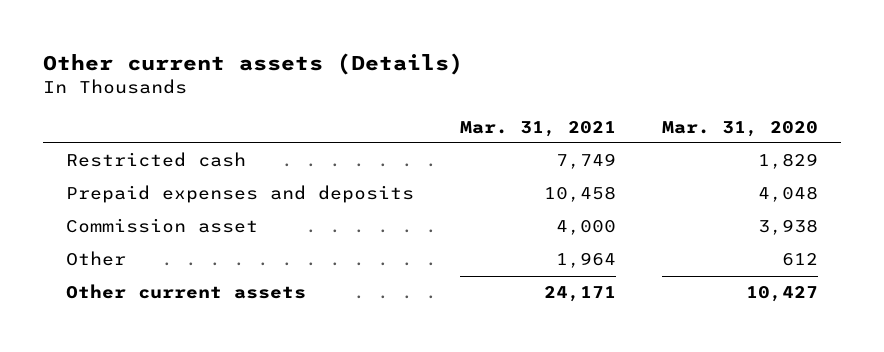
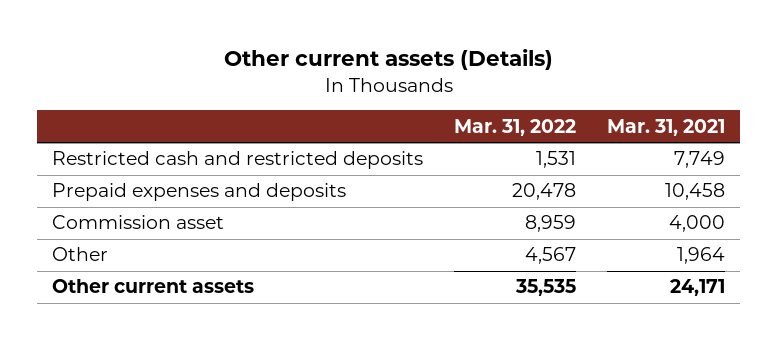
- | Mar. 31, 2021 | Mar. 31, 2020
+ | Mar. 31, 2022 | Mar. 31, 2021
- Restricted cash | 7,749 | 1,829
+ Restricted cash and restricted deposits | 1,531 | 7,749

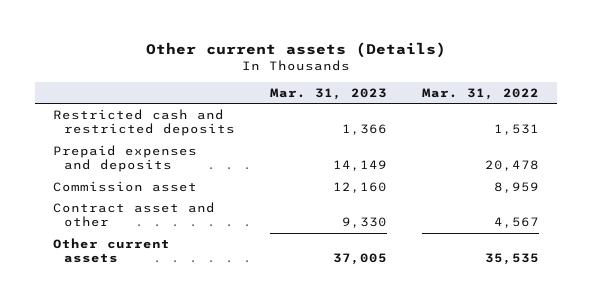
- | Mar. 31, 2022 | Mar. 31, 2021
+ | Mar. 31, 2023 | Mar. 31, 2022
- Other | 4,567 | 1,964
+ Contract asset and other | 9,330 | 4,567

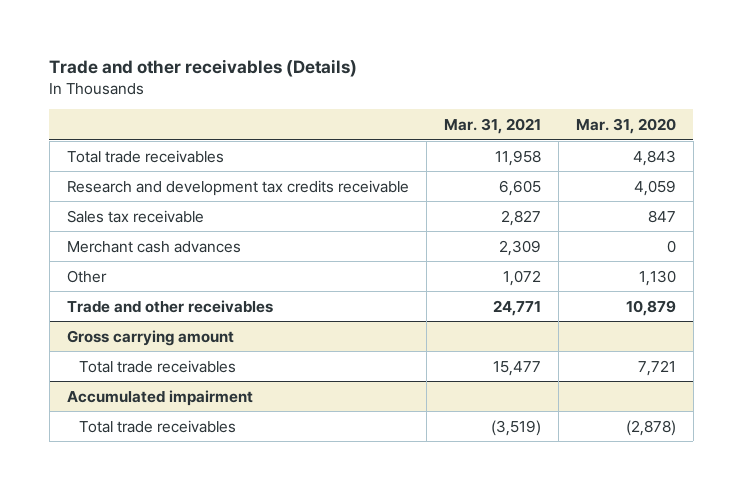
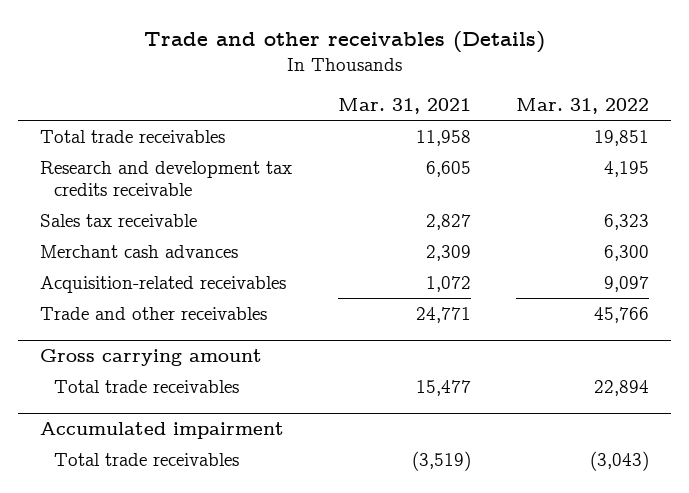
- | Mar. 31, 2021 | Mar. 31, 2020
+ | Mar. 31, 2021 | Mar. 31, 2022
- Other | 1,072 | 1,130
+ Acquisition-related receivables | 1,072 | 9,097

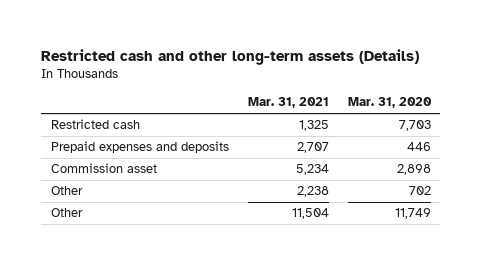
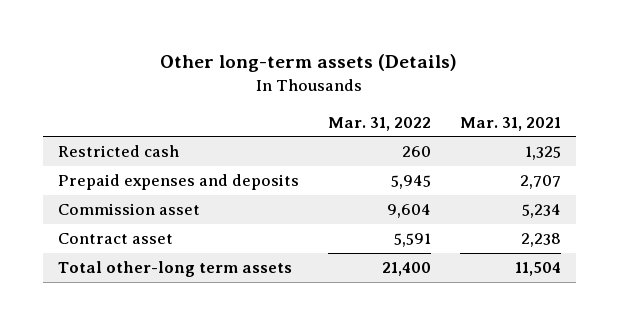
- Restricted cash and other long-term assets (Details)
+ Other long-term assets (Details)
- | Mar. 31, 2021 | Mar. 31, 2020
+ | Mar. 31, 2022 | Mar. 31, 2021
- Other | 2,238 | 702
- Other | 11,504 | 11,749
+ Contract asset | 5,591 | 2,238
+ Total other-long term assets | 21,400 | 11,504

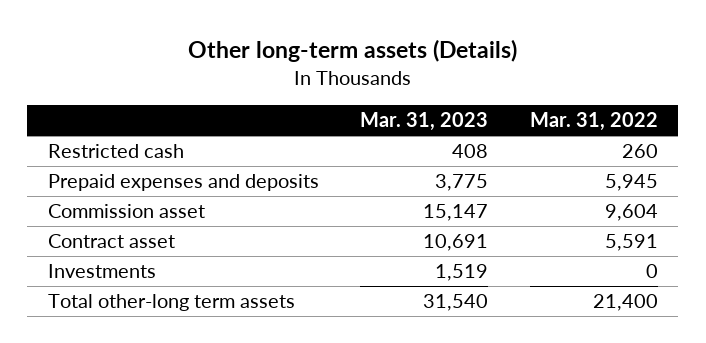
- | Mar. 31, 2022 | Mar. 31, 2021
+ | Mar. 31, 2023 | Mar. 31, 2022
+ Investments | 1,519 | 0

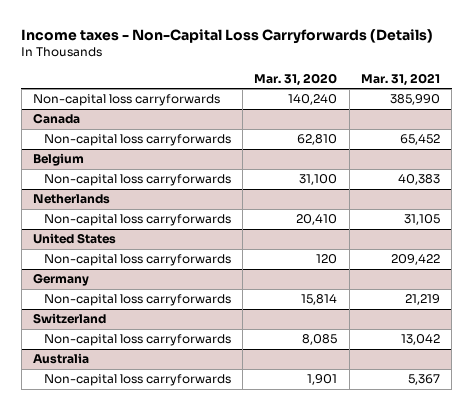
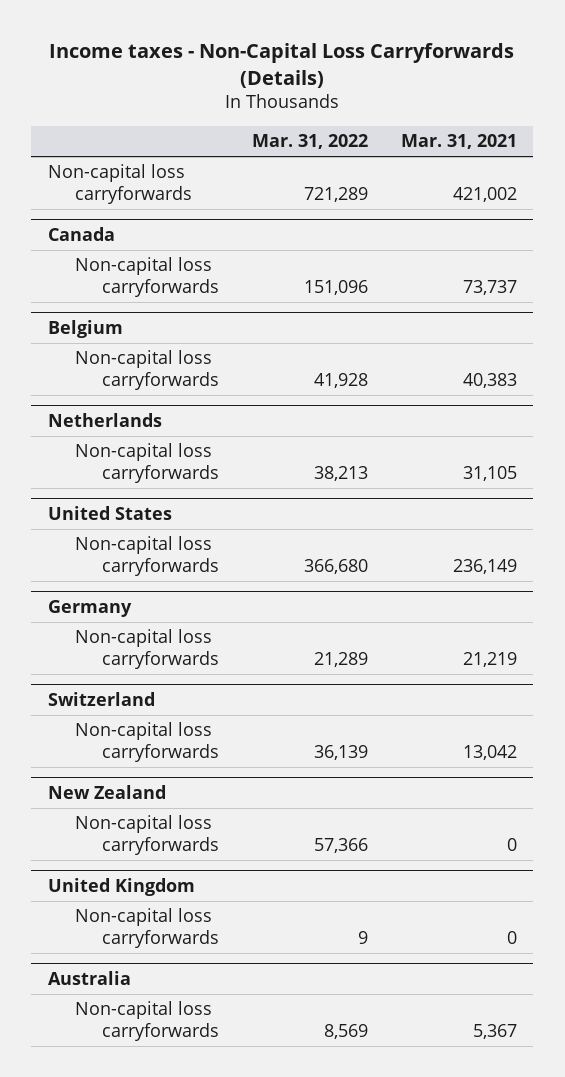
- | Mar. 31, 2020 | Mar. 31, 2021
+ | Mar. 31, 2022 | Mar. 31, 2021
- Non-capital loss carryforwards | 140,240 | 385,990
+ Non-capital loss carryforwards | 721,289 | 421,002
@ Canada
- Non-capital loss carryforwards | 62,810 | 65,452
+ Non-capital loss carryforwards | 151,096 | 73,737
@ United States
- Non-capital loss carryforwards | 120 | 209,422
+ Non-capital loss carryforwards | 366,680 | 236,149
+ New Zealand
+ Non-capital loss carryforwards | 57,366 | 0
+ United Kingdom
+ Non-capital loss carryforwards | 9 | 0

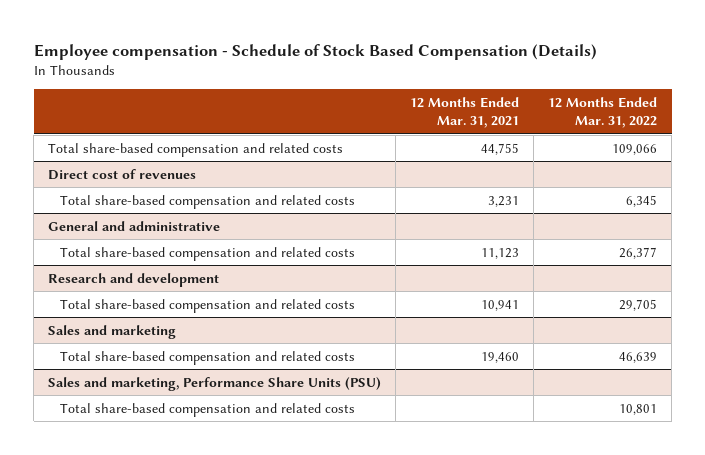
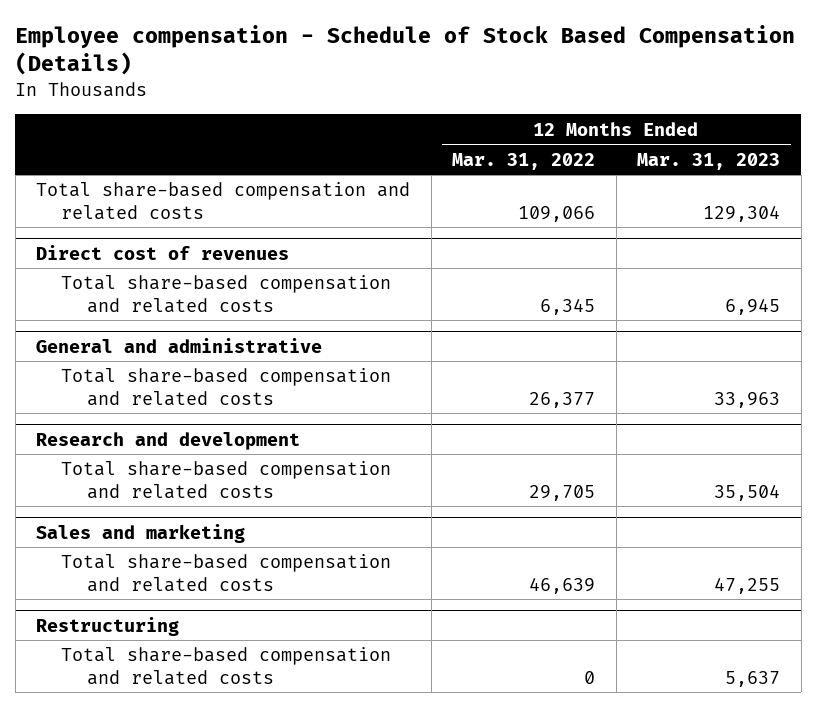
- | 12 Months Ended Mar. 31, 2021 | 12 Months Ended Mar. 31, 2022
+ | 12 Months Ended Mar. 31, 2022 | 12 Months Ended Mar. 31, 2023
- Sales and marketing, Performance Share Units (PSU)
- Total share-based compensation and related costs | | 10,801
+ Restructuring
+ Total share-based compensation and related costs | 0 | 5,637

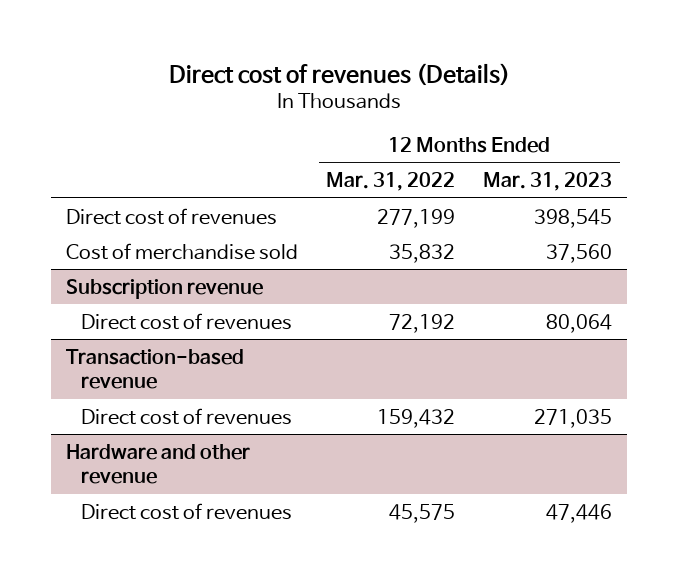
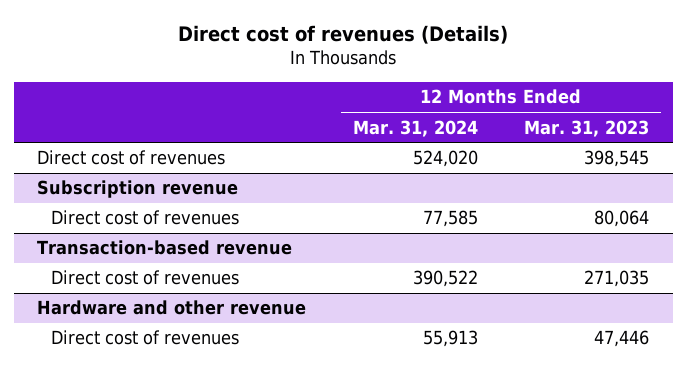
- | 12 Months Ended Mar. 31, 2022 | 12 Months Ended Mar. 31, 2023
+ | 12 Months Ended Mar. 31, 2024 | 12 Months Ended Mar. 31, 2023
- Cost of merchandise sold | 35,832 | 37,560

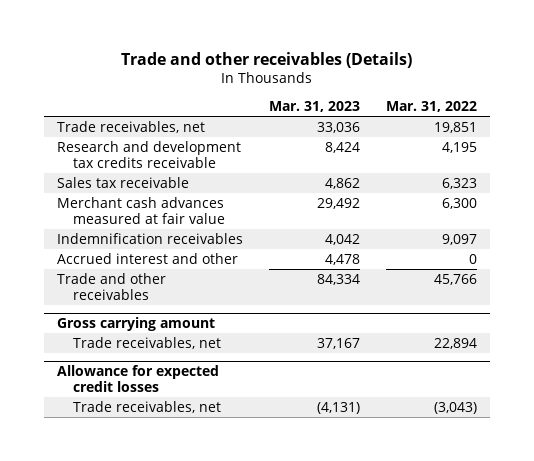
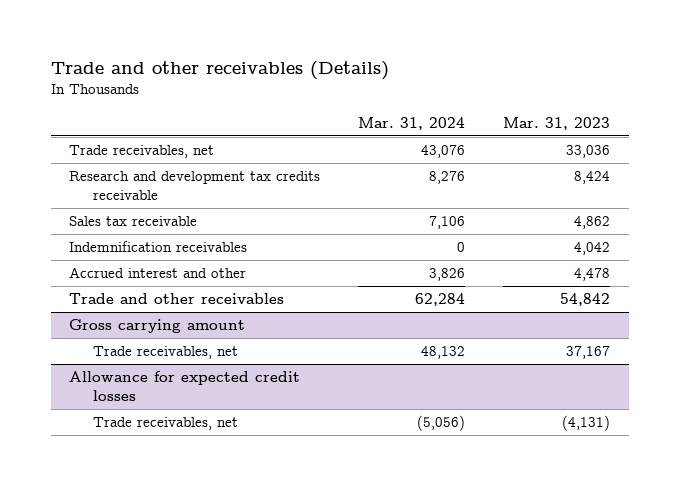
- | Mar. 31, 2023 | Mar. 31, 2022
+ | Mar. 31, 2024 | Mar. 31, 2023
- Merchant cash advances measured at fair value | 29,492 | 6,300
- Trade and other receivables | 84,334 | 45,766
+ Trade and other receivables | 62,284 | 54,842

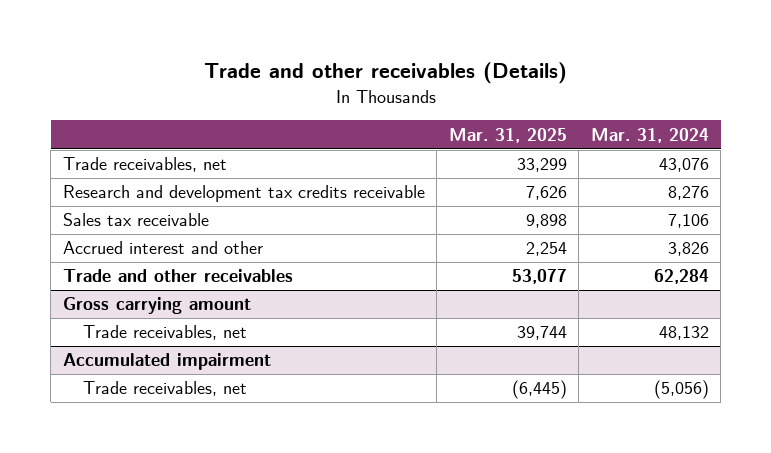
- | Mar. 31, 2024 | Mar. 31, 2023
+ | Mar. 31, 2025 | Mar. 31, 2024
- Indemnification receivables | 0 | 4,042
- Allowance for expected credit losses
+ Accumulated impairment

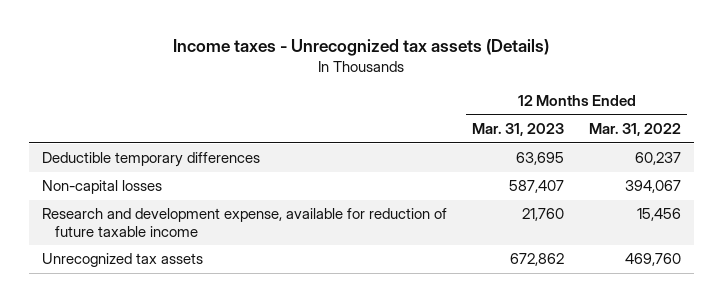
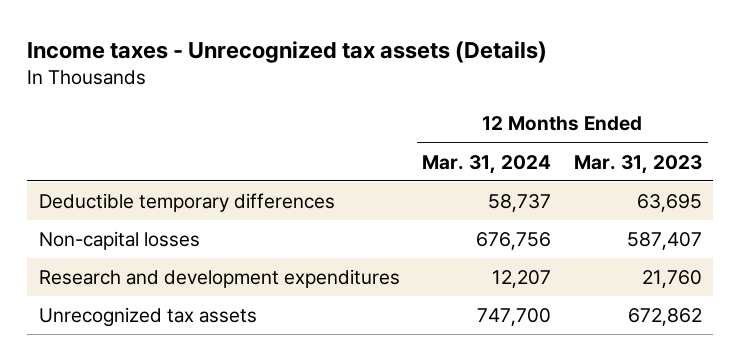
- | 12 Months Ended Mar. 31, 2023 | 12 Months Ended Mar. 31, 2022
+ | 12 Months Ended Mar. 31, 2024 | 12 Months Ended Mar. 31, 2023
- Research and development expense, available for reduction of future taxable income | 21,760 | 15,456
+ Research and development expenditures | 12,207 | 21,760

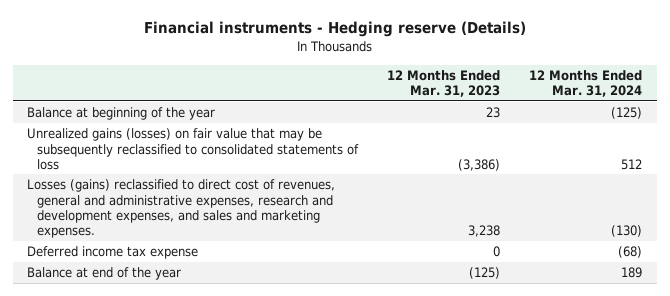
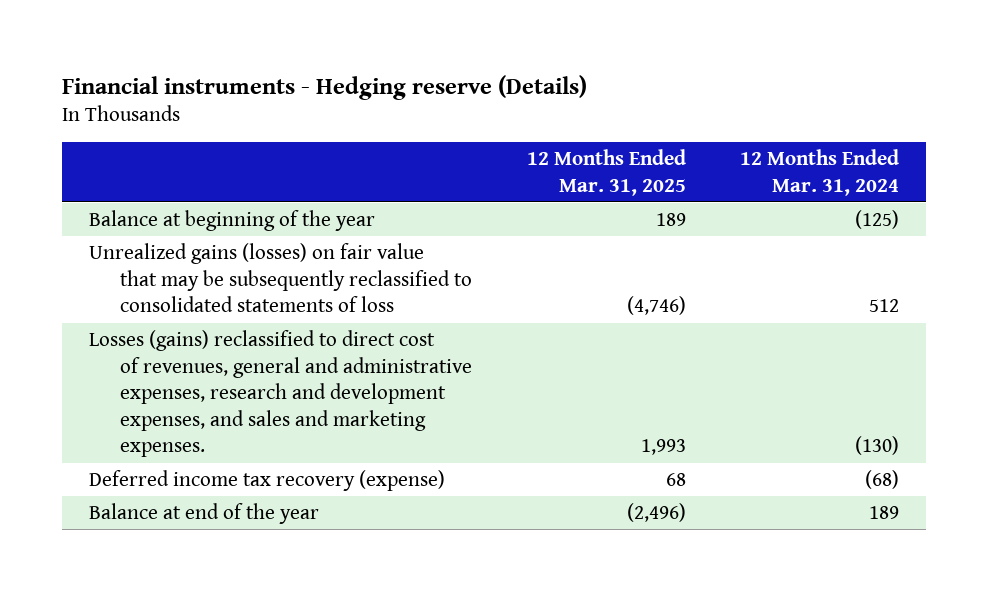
- | 12 Months Ended Mar. 31, 2023 | 12 Months Ended Mar. 31, 2024
+ | 12 Months Ended Mar. 31, 2025 | 12 Months Ended Mar. 31, 2024
- Deferred income tax expense | 0 | (68)
+ Deferred income tax recovery (expense) | 68 | (68)

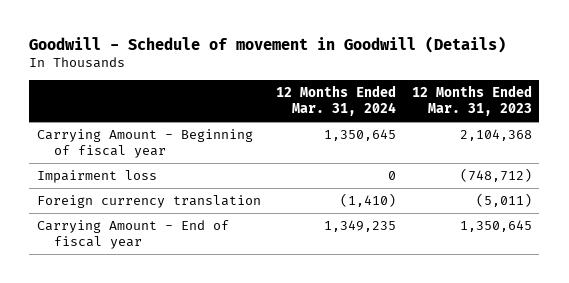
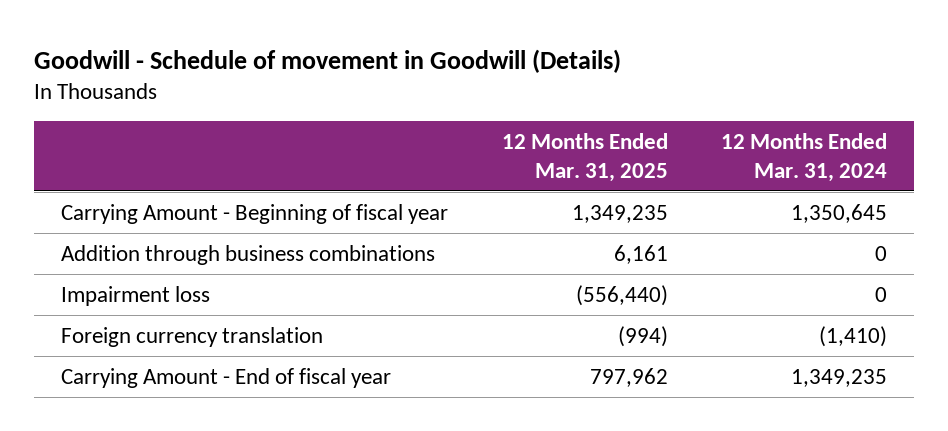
- | 12 Months Ended Mar. 31, 2024 | 12 Months Ended Mar. 31, 2023
+ | 12 Months Ended Mar. 31, 2025 | 12 Months Ended Mar. 31, 2024
+ Addition through business combinations | 6,161 | 0

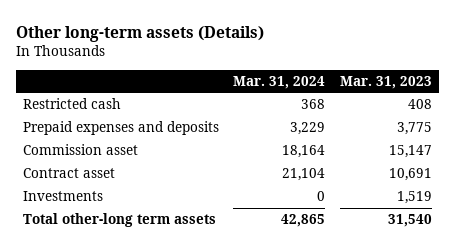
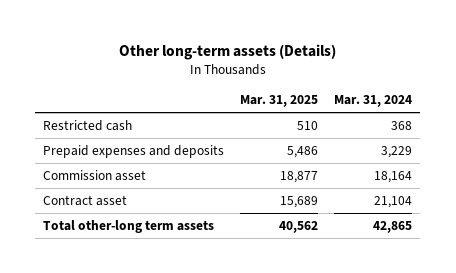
- | Mar. 31, 2024 | Mar. 31, 2023
+ | Mar. 31, 2025 | Mar. 31, 2024
- Investments | 0 | 1,519

